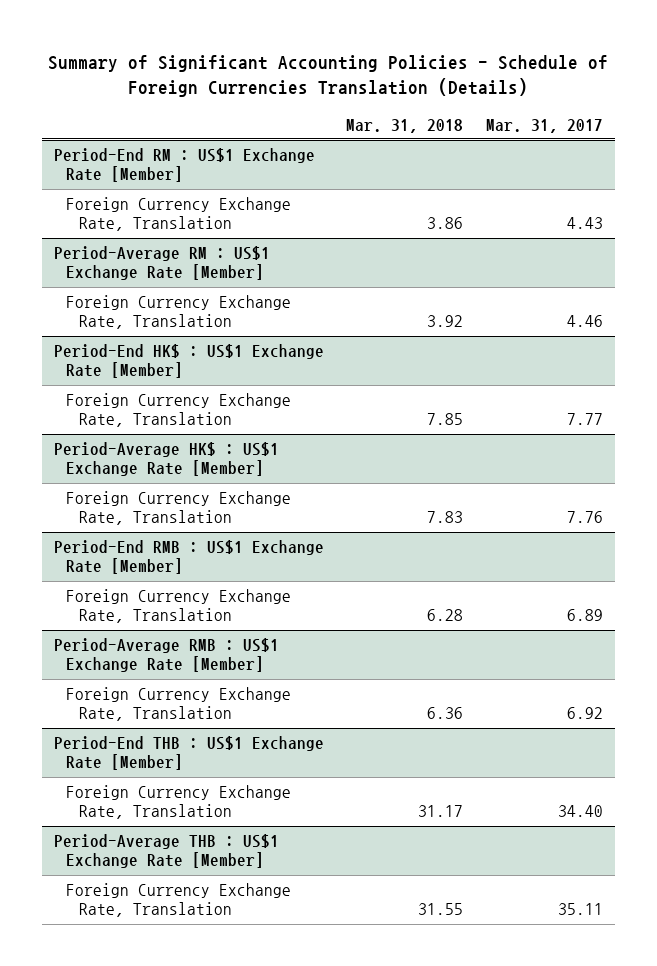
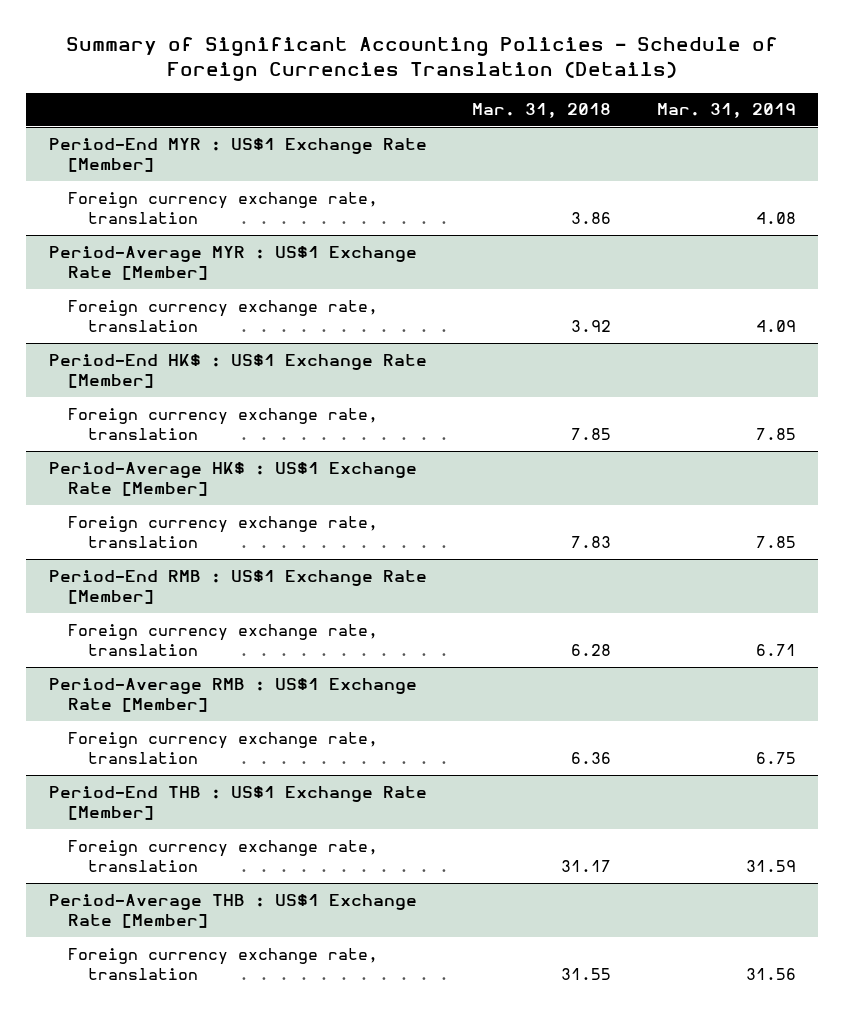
- | Mar. 31, 2018 | Mar. 31, 2017
+ | Mar. 31, 2018 | Mar. 31, 2019
- Period-End RM : US$1 Exchange Rate [Member]
- Foreign Currency Exchange Rate, Translation | 3.86 | 4.43
- Period-Average RM : US$1 Exchange Rate [Member]
- Foreign Currency Exchange Rate, Translation | 3.92 | 4.46
+ Period-End MYR : US$1 Exchange Rate [Member]
+ Foreign currency exchange rate, translation | 3.86 | 4.08
+ Period-Average MYR : US$1 Exchange Rate [Member]
+ Foreign currency exchange rate, translation | 3.92 | 4.09
@ Period-End HK$ : US$1 Exchange Rate [Member]
- Foreign Currency Exchange Rate, Translation | 7.85 | 7.77
+ Foreign currency exchange rate, translation | 7.85 | 7.85
@ Period-Average HK$ : US$1 Exchange Rate [Member]
- Foreign Currency Exchange Rate, Translation | 7.83 | 7.76
+ Foreign currency exchange rate, translation | 7.83 | 7.85
@ Period-End RMB : US$1 Exchange Rate [Member]
- Foreign Currency Exchange Rate, Translation | 6.28 | 6.89
+ Foreign currency exchange rate, translation | 6.28 | 6.71
@ Period-Average RMB : US$1 Exchange Rate [Member]
- Foreign Currency Exchange Rate, Translation | 6.36 | 6.92
+ Foreign currency exchange rate, translation | 6.36 | 6.75
@ Period-End THB : US$1 Exchange Rate [Member]
- Foreign Currency Exchange Rate, Translation | 31.17 | 34.40
+ Foreign currency exchange rate, translation | 31.17 | 31.59
@ Period-Average THB : US$1 Exchange Rate [Member]
- Foreign Currency Exchange Rate, Translation | 31.55 | 35.11
+ Foreign currency exchange rate, translation | 31.55 | 31.56

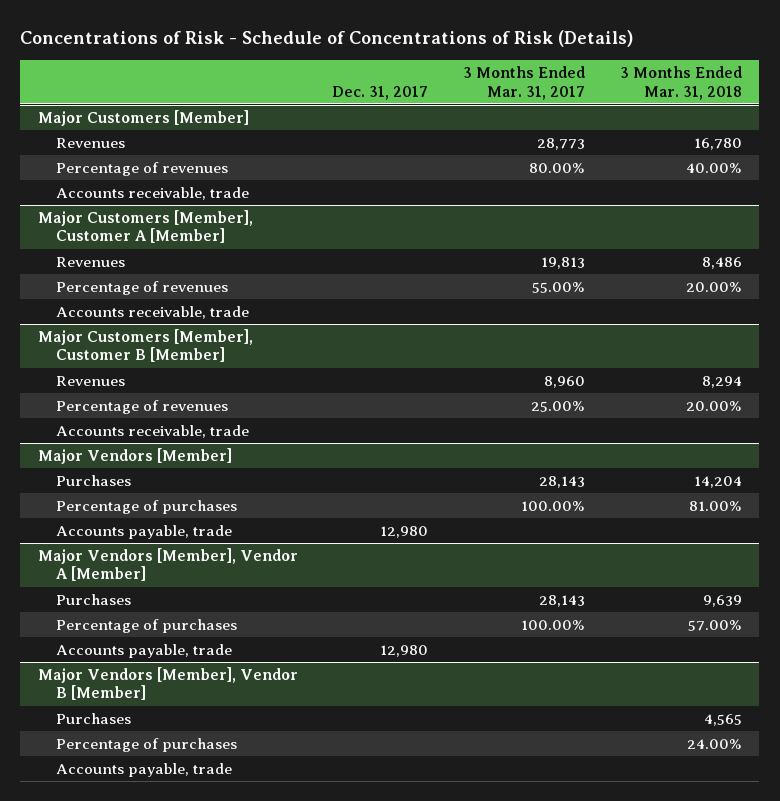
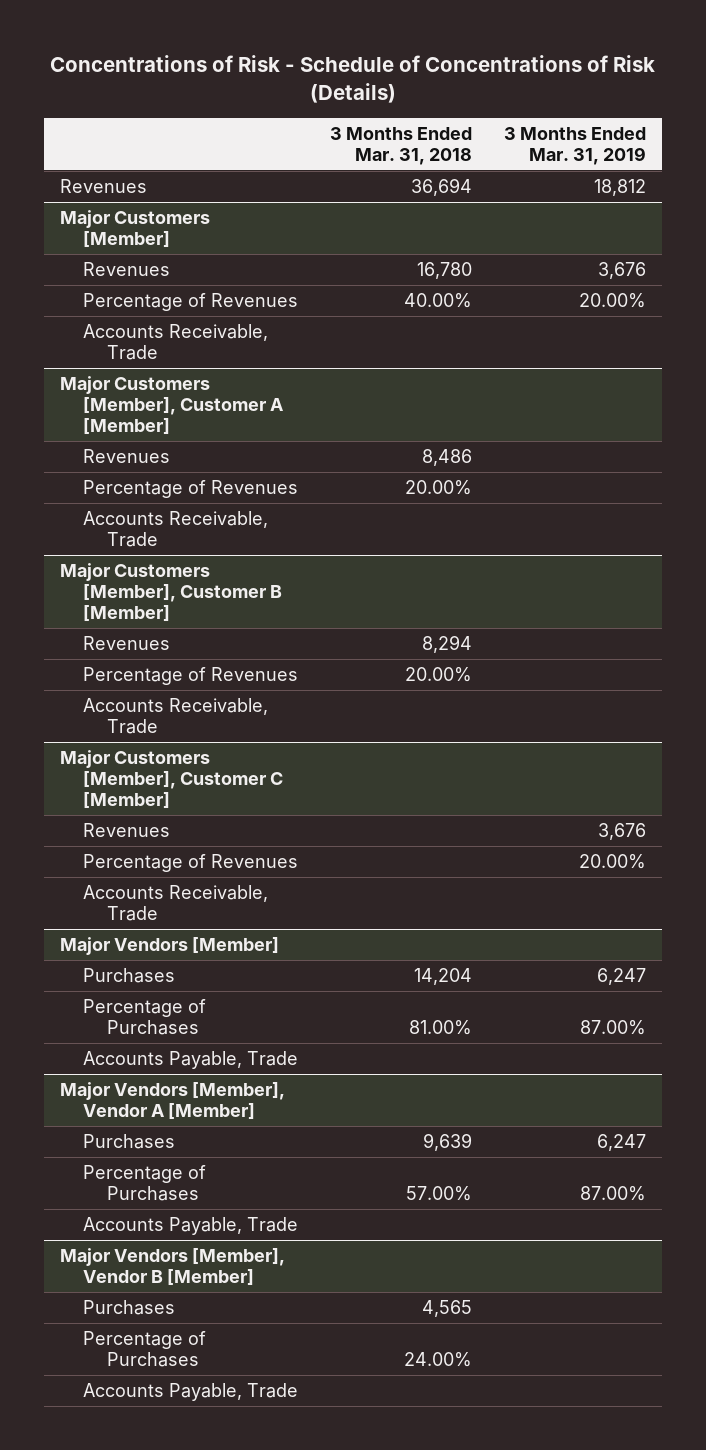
- | Dec. 31, 2017 | 3 Months Ended Mar. 31, 2017 | 3 Months Ended Mar. 31, 2018
+ | 3 Months Ended Mar. 31, 2018 | 3 Months Ended Mar. 31, 2019
+ Revenues | 36,694 | 18,812
@ Major Customers [Member]
- Percentage of revenues | | 80.00% | 40.00%
- Accounts receivable, trade
+ Percentage of Revenues | 40.00% | 20.00%
+ Accounts Receivable, Trade
@ Major Customers [Member], Customer A [Member]
- Percentage of revenues | | 55.00% | 20.00%
- Accounts receivable, trade
+ Percentage of Revenues | 20.00% |
+ Accounts Receivable, Trade
@ Major Customers [Member], Customer B [Member]
- Percentage of revenues | | 25.00% | 20.00%
- Accounts receivable, trade
+ Percentage of Revenues | 20.00% |
+ Accounts Receivable, Trade
+ Major Customers [Member], Customer C [Member]
+ Revenues | | 3,676
+ Percentage of Revenues | | 20.00%
+ Accounts Receivable, Trade
@ Major Vendors [Member]
- Percentage of purchases | | 100.00% | 81.00%
- Accounts payable, trade | 12,980 | |
+ Percentage of Purchases | 81.00% | 87.00%
+ Accounts Payable, Trade
@ Major Vendors [Member], Vendor A [Member]
- Percentage of purchases | | 100.00% | 57.00%
- Accounts payable, trade | 12,980 | |
+ Percentage of Purchases | 57.00% | 87.00%
+ Accounts Payable, Trade
@ Major Vendors [Member], Vendor B [Member]
- Percentage of purchases | | | 24.00%
- Accounts payable, trade
+ Percentage of Purchases | 24.00% |
+ Accounts Payable, Trade

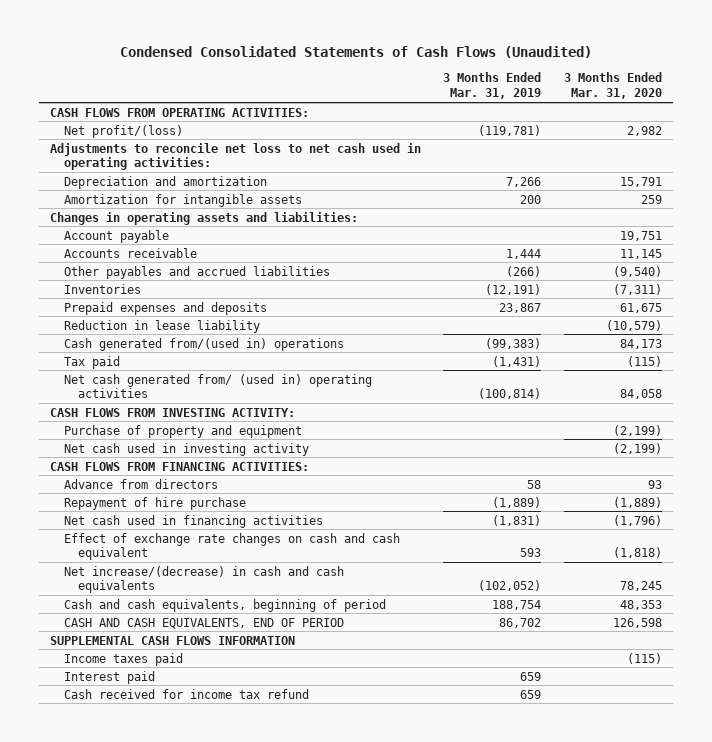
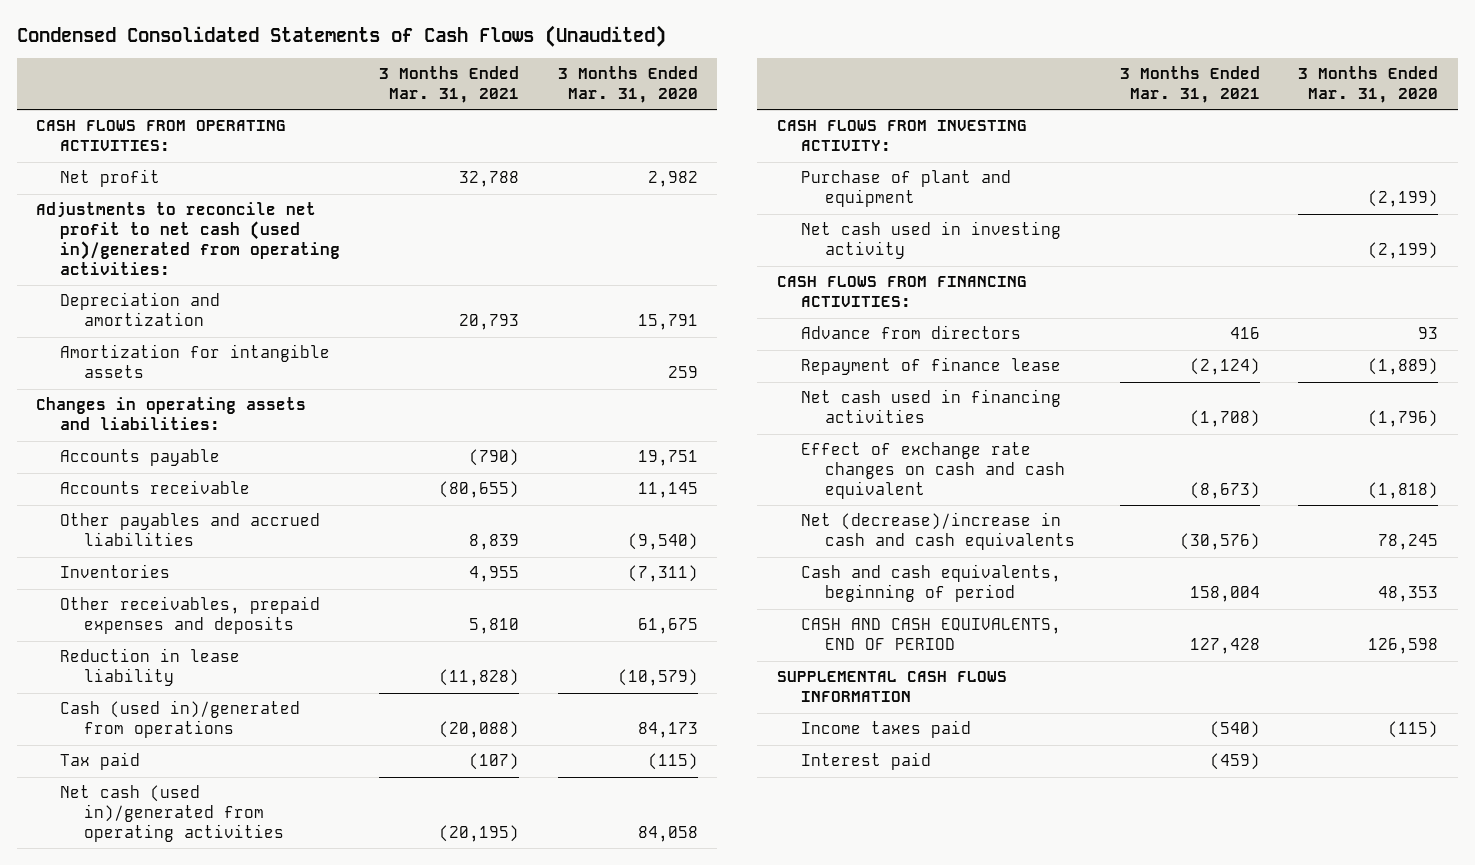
- | 3 Months Ended Mar. 31, 2019 | 3 Months Ended Mar. 31, 2020
+ | 3 Months Ended Mar. 31, 2021 | 3 Months Ended Mar. 31, 2020
- Net profit/(loss) | (119,781) | 2,982
- Adjustments to reconcile net loss to net cash used in operating activities:
+ Net profit | 32,788 | 2,982
+ Adjustments to reconcile net profit to net cash (used in)/generated from operating activities:
- Account payable | | 19,751
+ Accounts payable | (790) | 19,751
- Prepaid expenses and deposits | 23,867 | 61,675
+ Other receivables, prepaid expenses and deposits | 5,810 | 61,675
- Cash generated from/(used in) operations | (99,383) | 84,173
+ Cash (used in)/generated from operations | (20,088) | 84,173
- Net cash generated from/ (used in) operating activities | (100,814) | 84,058
+ Net cash (used in)/generated from operating activities | (20,195) | 84,058
- Purchase of property and equipment | | (2,199)
+ Purchase of plant and equipment | | (2,199)
- Repayment of hire purchase | (1,889) | (1,889)
+ Repayment of finance lease | (2,124) | (1,889)
- Net increase/(decrease) in cash and cash equivalents | (102,052) | 78,245
+ Net (decrease)/increase in cash and cash equivalents | (30,576) | 78,245
- Cash received for income tax refund | 659 |

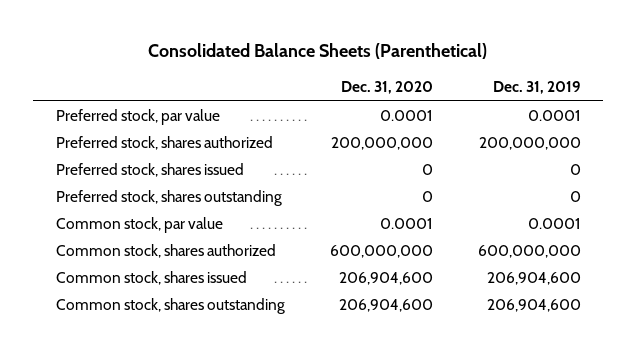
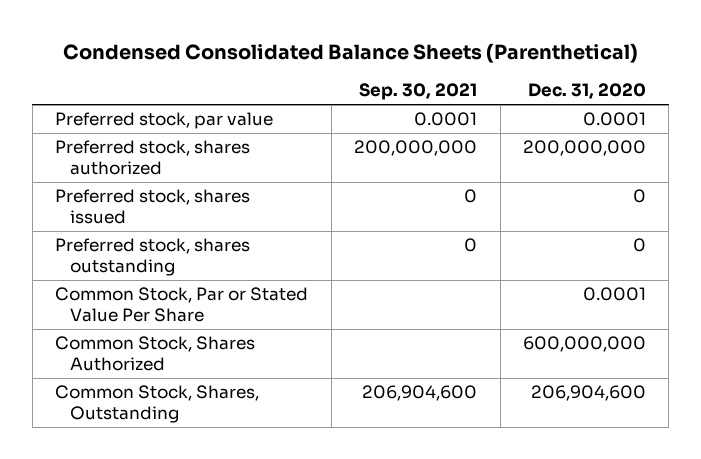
- Consolidated Balance Sheets (Parenthetical)
+ Condensed Consolidated Balance Sheets (Parenthetical)
- | Dec. 31, 2020 | Dec. 31, 2019
+ | Sep. 30, 2021 | Dec. 31, 2020
- Common stock, par value | 0.0001 | 0.0001
- Common stock, shares authorized | 600,000,000 | 600,000,000
- Common stock, shares issued | 206,904,600 | 206,904,600
- Common stock, shares outstanding | 206,904,600 | 206,904,600
+ Common Stock, Par or Stated Value Per Share | | 0.0001
+ Common Stock, Shares Authorized | | 600,000,000
+ Common Stock, Shares, Outstanding | 206,904,600 | 206,904,600

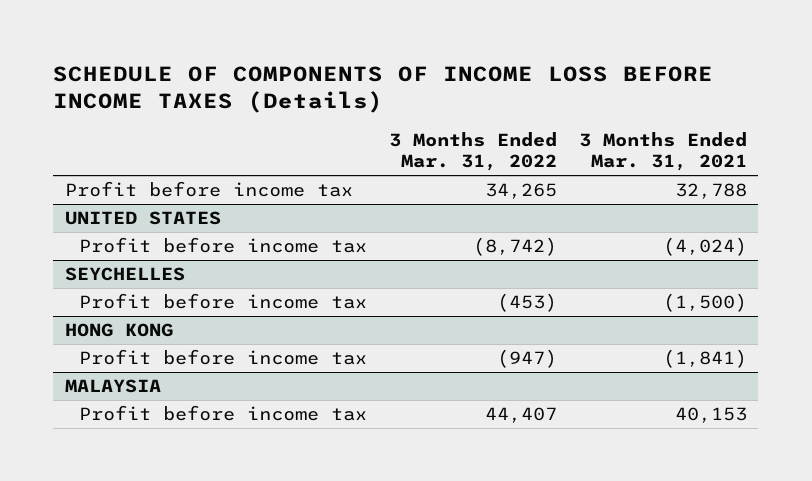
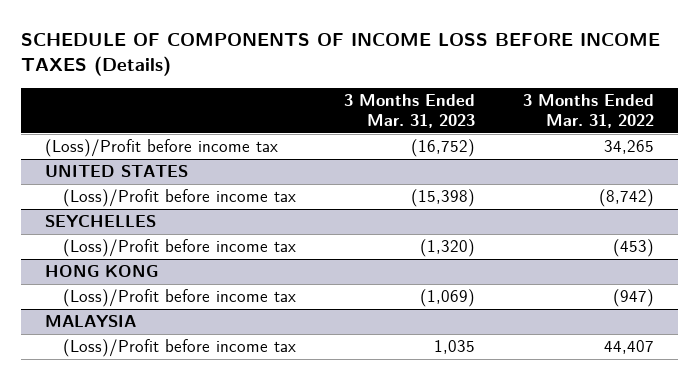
- | 3 Months Ended Mar. 31, 2022 | 3 Months Ended Mar. 31, 2021
+ | 3 Months Ended Mar. 31, 2023 | 3 Months Ended Mar. 31, 2022
- Profit before income tax | 34,265 | 32,788
+ (Loss)/Profit before income tax | (16,752) | 34,265
@ UNITED STATES
- Profit before income tax | (8,742) | (4,024)
+ (Loss)/Profit before income tax | (15,398) | (8,742)
@ SEYCHELLES
- Profit before income tax | (453) | (1,500)
+ (Loss)/Profit before income tax | (1,320) | (453)
@ HONG KONG
- Profit before income tax | (947) | (1,841)
+ (Loss)/Profit before income tax | (1,069) | (947)
@ MALAYSIA
- Profit before income tax | 44,407 | 40,153
+ (Loss)/Profit before income tax | 1,035 | 44,407

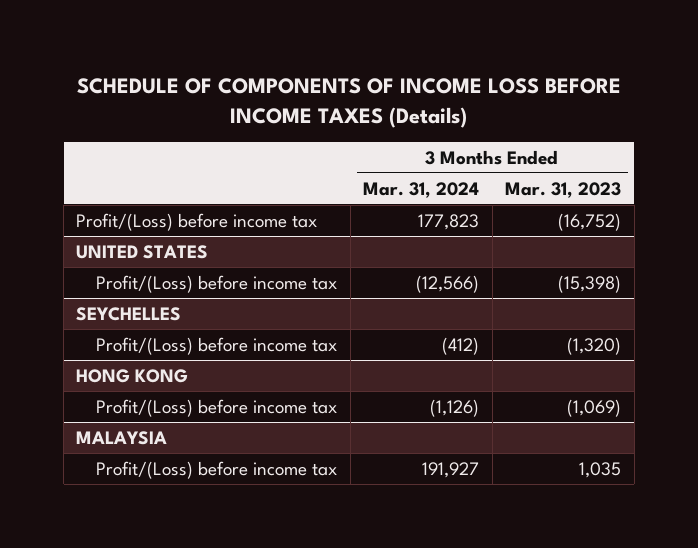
- | 3 Months Ended Mar. 31, 2023 | 3 Months Ended Mar. 31, 2022
+ | 3 Months Ended Mar. 31, 2024 | 3 Months Ended Mar. 31, 2023
- (Loss)/Profit before income tax | (16,752) | 34,265
+ Profit/(Loss) before income tax | 177,823 | (16,752)
@ UNITED STATES
- (Loss)/Profit before income tax | (15,398) | (8,742)
+ Profit/(Loss) before income tax | (12,566) | (15,398)
@ SEYCHELLES
- (Loss)/Profit before income tax | (1,320) | (453)
+ Profit/(Loss) before income tax | (412) | (1,320)
@ HONG KONG
- (Loss)/Profit before income tax | (1,069) | (947)
+ Profit/(Loss) before income tax | (1,126) | (1,069)
@ MALAYSIA
- (Loss)/Profit before income tax | 1,035 | 44,407
+ Profit/(Loss) before income tax | 191,927 | 1,035

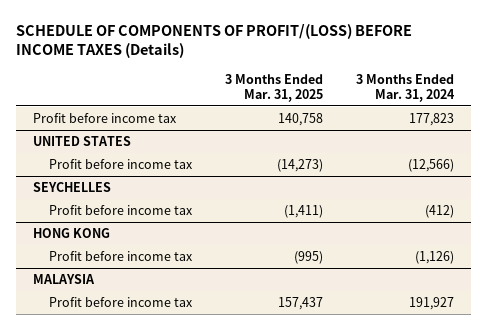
- SCHEDULE OF COMPONENTS OF INCOME LOSS BEFORE INCOME TAXES (Details)
+ SCHEDULE OF COMPONENTS OF PROFIT/(LOSS) BEFORE INCOME TAXES (Details)
- | 3 Months Ended Mar. 31, 2024 | 3 Months Ended Mar. 31, 2023
+ | 3 Months Ended Mar. 31, 2025 | 3 Months Ended Mar. 31, 2024
- Profit/(Loss) before income tax | 177,823 | (16,752)
+ Profit before income tax | 140,758 | 177,823
@ UNITED STATES
- Profit/(Loss) before income tax | (12,566) | (15,398)
+ Profit before income tax | (14,273) | (12,566)
@ SEYCHELLES
- Profit/(Loss) before income tax | (412) | (1,320)
+ Profit before income tax | (1,411) | (412)
@ HONG KONG
- Profit/(Loss) before income tax | (1,126) | (1,069)
+ Profit before income tax | (995) | (1,126)
@ MALAYSIA
- Profit/(Loss) before income tax | 191,927 | 1,035
+ Profit before income tax | 157,437 | 191,927

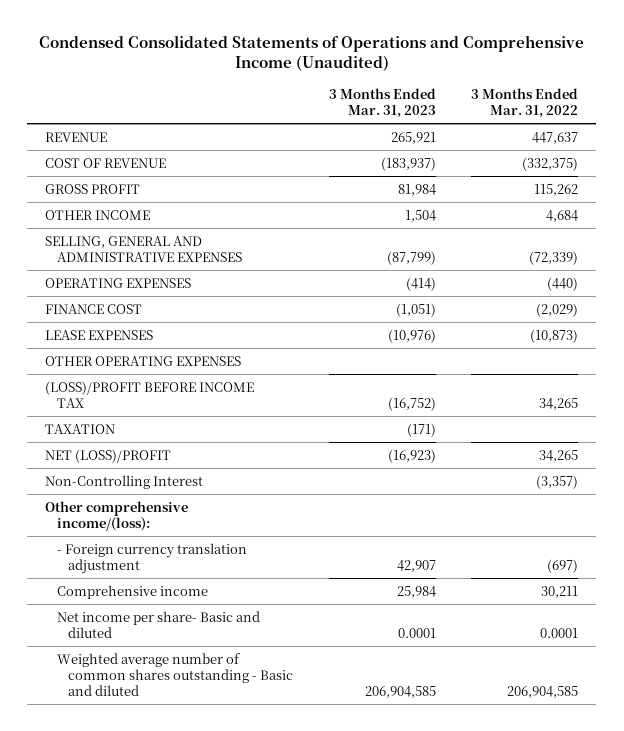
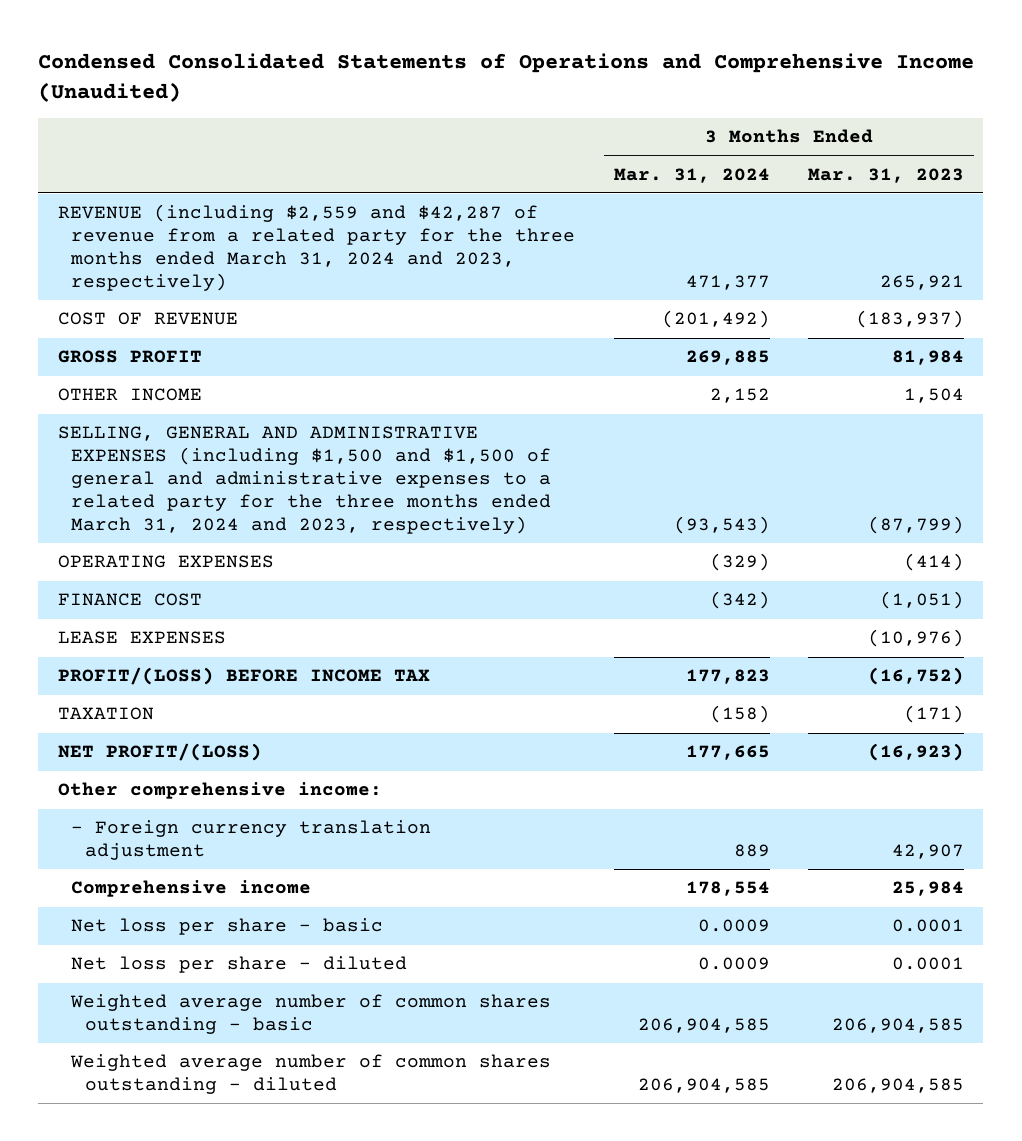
- | 3 Months Ended Mar. 31, 2023 | 3 Months Ended Mar. 31, 2022
+ | 3 Months Ended Mar. 31, 2024 | 3 Months Ended Mar. 31, 2023
- REVENUE | 265,921 | 447,637
+ REVENUE (including $2,559 and $42,287 of revenue from a related party for the three months ended March 31, 2024 and 2023, respectively) | 471,377 | 265,921
- SELLING, GENERAL AND ADMINISTRATIVE EXPENSES | (87,799) | (72,339)
+ SELLING, GENERAL AND ADMINISTRATIVE EXPENSES (including $1,500 and $1,500 of general and administrative expenses to a related party for the three months ended March 31, 2024 and 2023, respectively) | (93,543) | (87,799)
- OTHER OPERATING EXPENSES
- (LOSS)/PROFIT BEFORE INCOME TAX | (16,752) | 34,265
+ PROFIT/(LOSS) BEFORE INCOME TAX | 177,823 | (16,752)
- NET (LOSS)/PROFIT | (16,923) | 34,265
- Non-Controlling Interest | | (3,357)
- Other comprehensive income/(loss):
+ NET PROFIT/(LOSS) | 177,665 | (16,923)
+ Other comprehensive income:
- Net income per share- Basic and diluted | 0.0001 | 0.0001
- Weighted average number of common shares outstanding - Basic and diluted | 206,904,585 | 206,904,585
+ Net loss per share - basic | 0.0009 | 0.0001
+ Net loss per share - diluted | 0.0009 | 0.0001
+ Weighted average number of common shares outstanding - basic | 206,904,585 | 206,904,585
+ Weighted average number of common shares outstanding - diluted | 206,904,585 | 206,904,585

